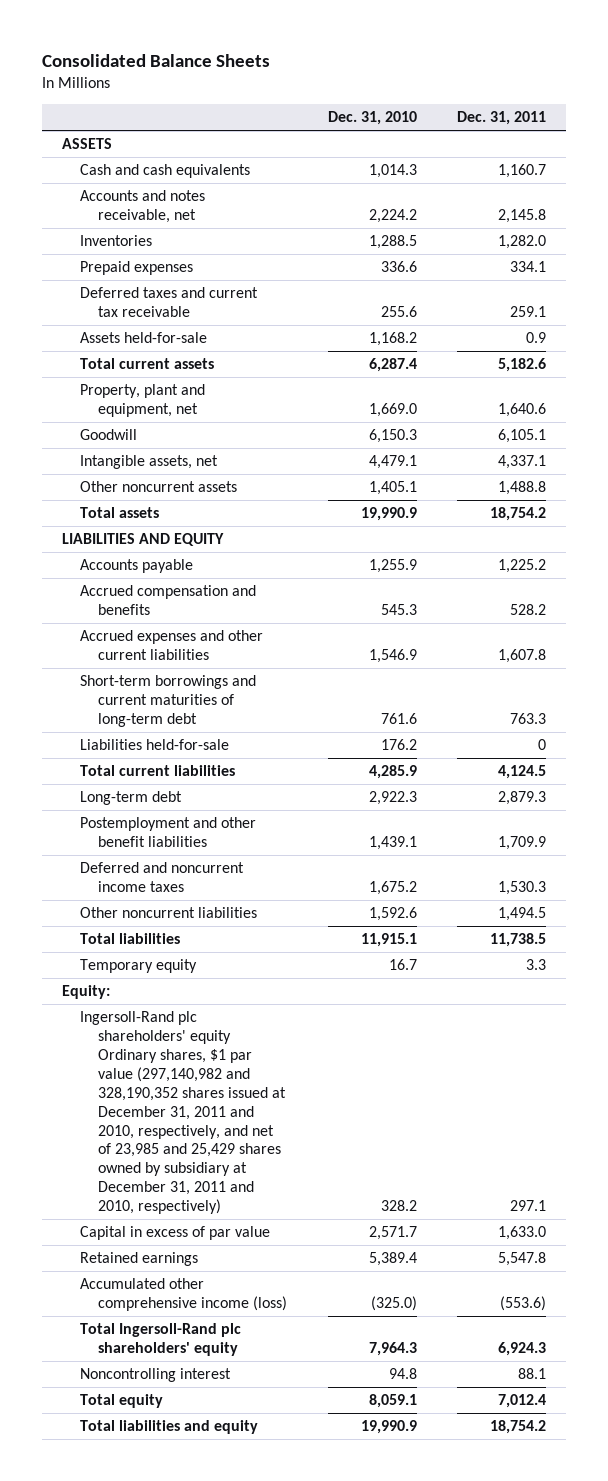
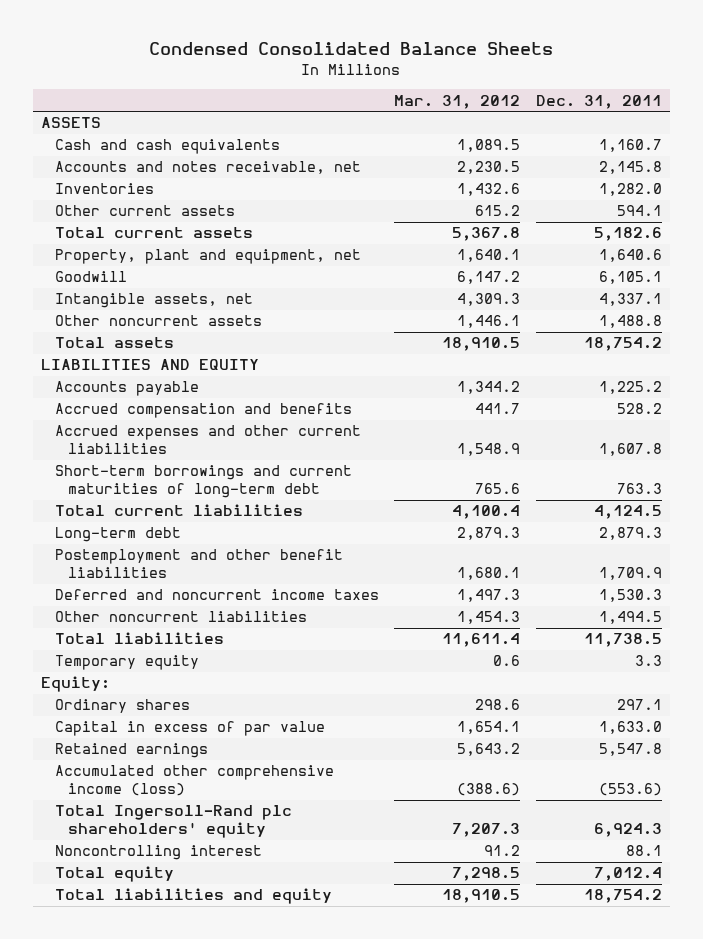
- Consolidated Balance Sheets
+ Condensed Consolidated Balance Sheets
- | Dec. 31, 2010 | Dec. 31, 2011
+ | Mar. 31, 2012 | Dec. 31, 2011
- Prepaid expenses | 336.6 | 334.1
- Deferred taxes and current tax receivable | 255.6 | 259.1
- Assets held-for-sale | 1,168.2 | 0.9
+ Other current assets | 615.2 | 594.1
- Liabilities held-for-sale | 176.2 | 0
- Ingersoll-Rand plc shareholders' equity Ordinary shares, $1 par value (297,140,982 and 328,190,352 shares issued at December 31, 2011 and 2010, respectively, and net of 23,985 and 25,429 shares owned by subsidiary at December 31, 2011 and 2010, respectively) | 328.2 | 297.1
+ Ordinary shares | 298.6 | 297.1

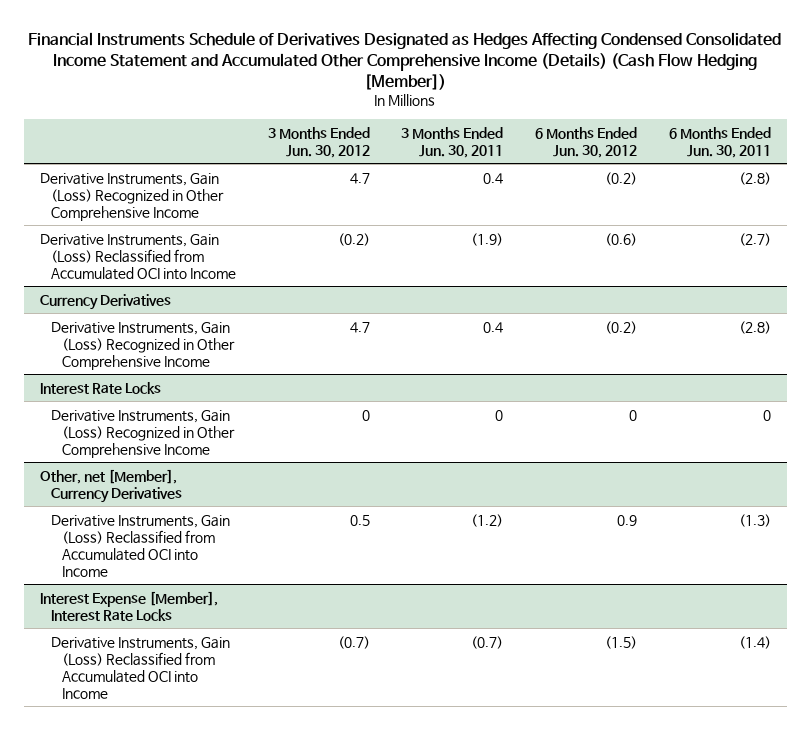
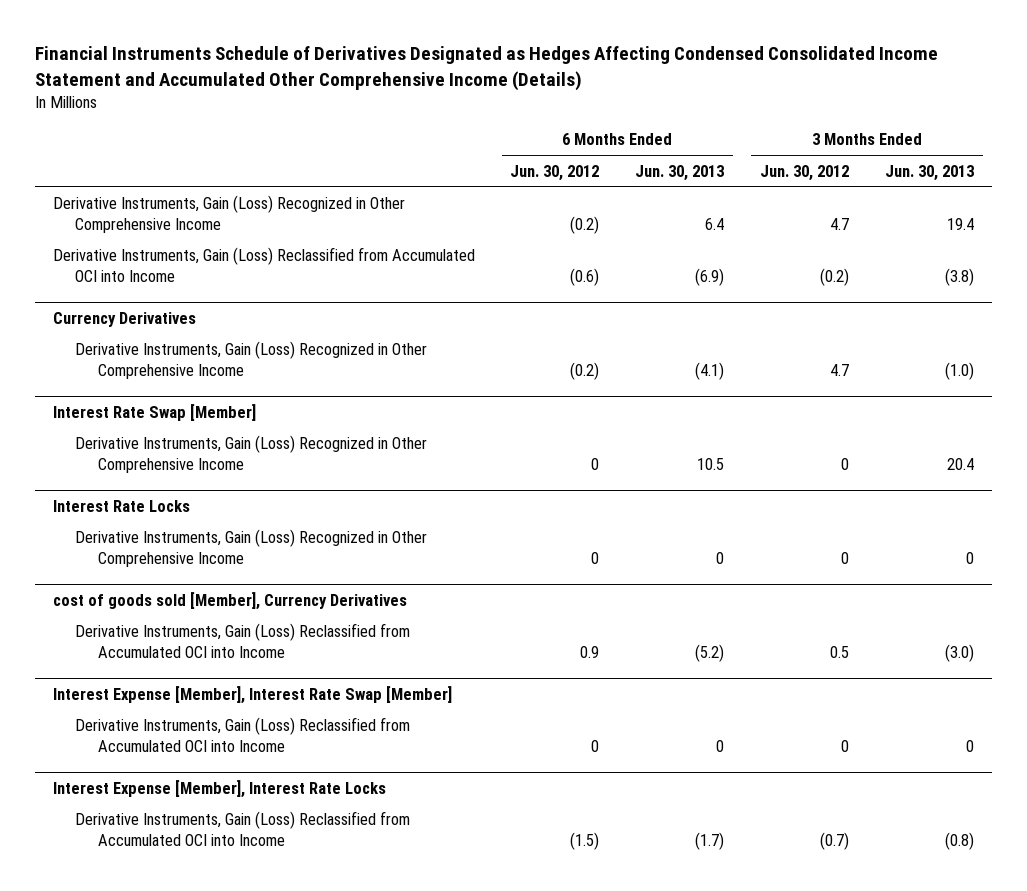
- Financial Instruments Schedule of Derivatives Designated as Hedges Affecting Condensed Consolidated Income Statement and Accumulated Other Comprehensive Income (Details) (Cash Flow Hedging [Member])
+ Financial Instruments Schedule of Derivatives Designated as Hedges Affecting Condensed Consolidated Income Statement and Accumulated Other Comprehensive Income (Details)
- | 3 Months Ended Jun. 30, 2012 | 3 Months Ended Jun. 30, 2011 | 6 Months Ended Jun. 30, 2012 | 6 Months Ended Jun. 30, 2011
+ | 6 Months Ended Jun. 30, 2012 | 6 Months Ended Jun. 30, 2013 | 3 Months Ended Jun. 30, 2012 | 3 Months Ended Jun. 30, 2013
+ Interest Rate Swap [Member]
+ Derivative Instruments, Gain (Loss) Recognized in Other Comprehensive Income | 0 | 10.5 | 0 | 20.4
- Other, net [Member], Currency Derivatives
+ cost of goods sold [Member], Currency Derivatives
+ Interest Expense [Member], Interest Rate Swap [Member]
+ Derivative Instruments, Gain (Loss) Reclassified from Accumulated OCI into Income | 0 | 0 | 0 | 0

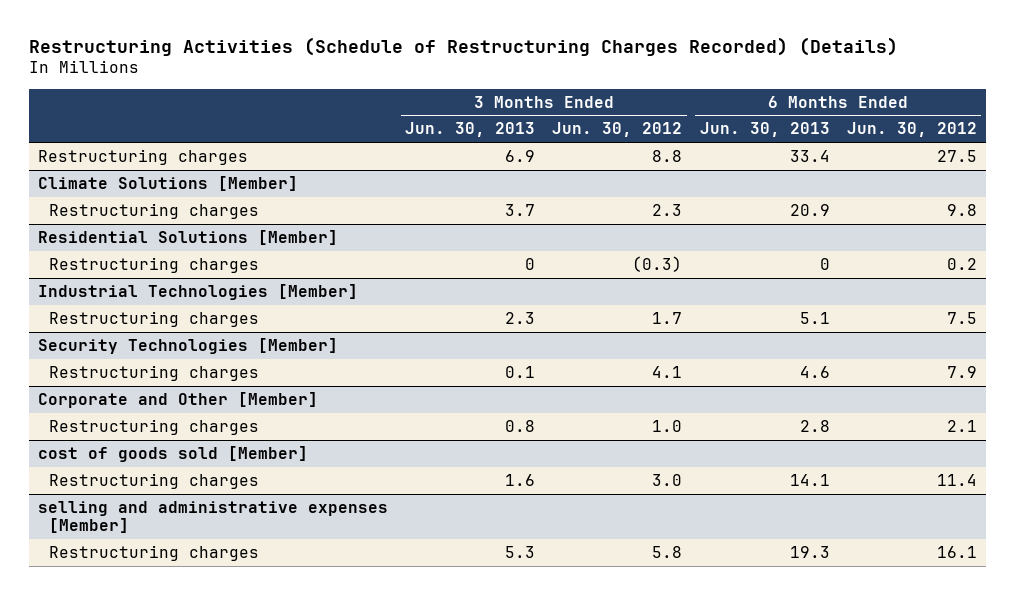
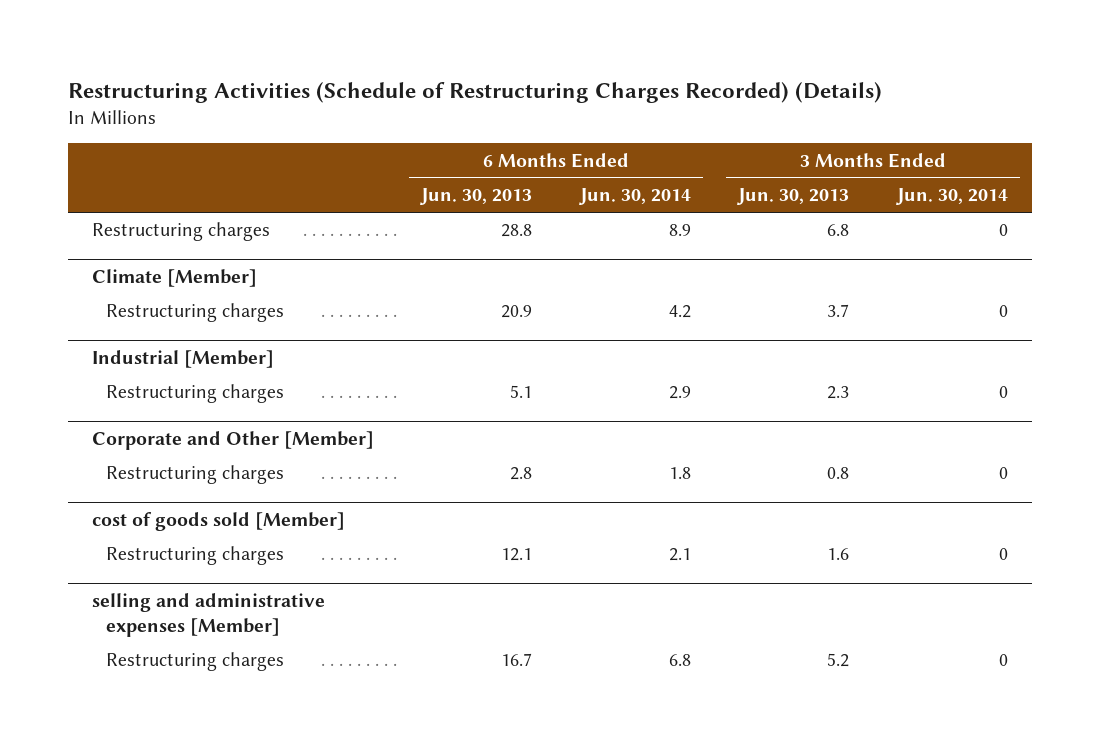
- | 3 Months Ended Jun. 30, 2013 | 3 Months Ended Jun. 30, 2012 | 6 Months Ended Jun. 30, 2013 | 6 Months Ended Jun. 30, 2012
+ | 6 Months Ended Jun. 30, 2013 | 6 Months Ended Jun. 30, 2014 | 3 Months Ended Jun. 30, 2013 | 3 Months Ended Jun. 30, 2014
- Restructuring charges | 6.9 | 8.8 | 33.4 | 27.5
- Climate Solutions [Member]
+ Restructuring charges | 28.8 | 8.9 | 6.8 | 0
+ Climate [Member]
- Residential Solutions [Member]
- Restructuring charges | 0 | (0.3) | 0 | 0.2
- Industrial Technologies [Member]
+ Industrial [Member]
- Security Technologies [Member]
- Restructuring charges | 0.1 | 4.1 | 4.6 | 7.9
@ cost of goods sold [Member]
- Restructuring charges | 1.6 | 3.0 | 14.1 | 11.4
+ Restructuring charges | 12.1 | 2.1 | 1.6 | 0
@ selling and administrative expenses [Member]
- Restructuring charges | 5.3 | 5.8 | 19.3 | 16.1
+ Restructuring charges | 16.7 | 6.8 | 5.2 | 0

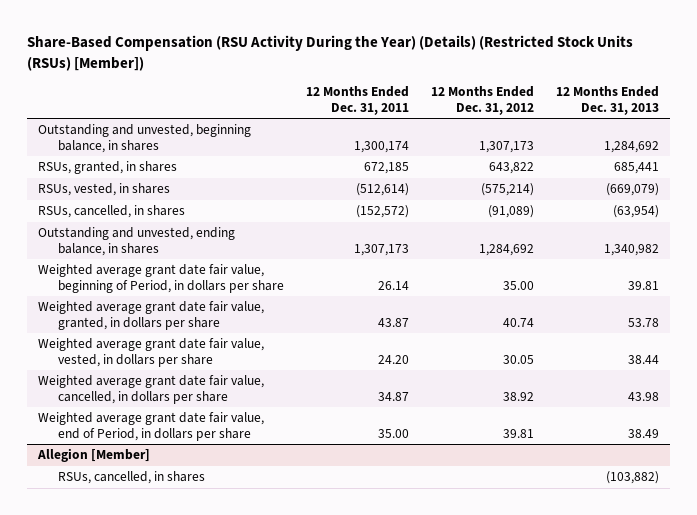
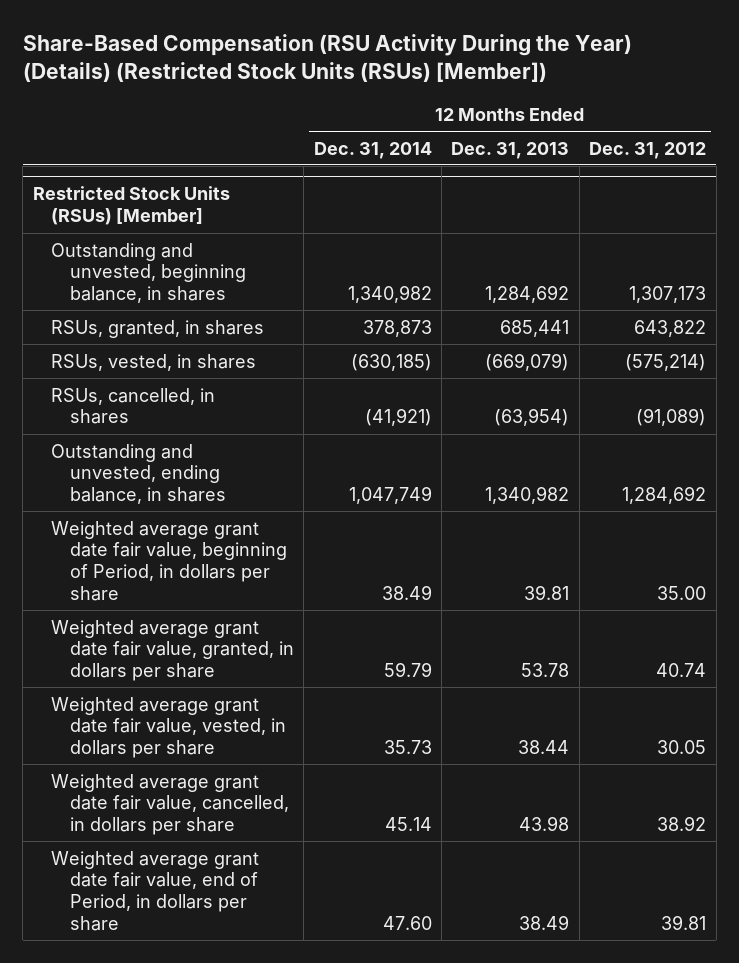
- | 12 Months Ended Dec. 31, 2011 | 12 Months Ended Dec. 31, 2012 | 12 Months Ended Dec. 31, 2013
+ | 12 Months Ended Dec. 31, 2014 | 12 Months Ended Dec. 31, 2013 | 12 Months Ended Dec. 31, 2012
+ Restricted Stock Units (RSUs) [Member]
- Allegion [Member]
- RSUs, cancelled, in shares | | | (103,882)

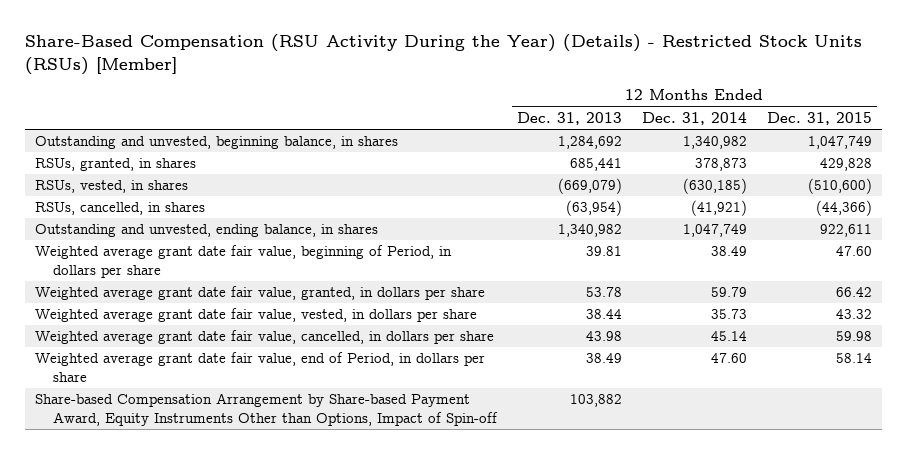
- Share-Based Compensation (RSU Activity During the Year) (Details) (Restricted Stock Units (RSUs) [Member])
+ Share-Based Compensation (RSU Activity During the Year) (Details) - Restricted Stock Units (RSUs) [Member]
- | 12 Months Ended Dec. 31, 2014 | 12 Months Ended Dec. 31, 2013 | 12 Months Ended Dec. 31, 2012
+ | 12 Months Ended Dec. 31, 2013 | 12 Months Ended Dec. 31, 2014 | 12 Months Ended Dec. 31, 2015
- Restricted Stock Units (RSUs) [Member]
+ Share-based Compensation Arrangement by Share-based Payment Award, Equity Instruments Other than Options, Impact of Spin-off | 103,882 | |

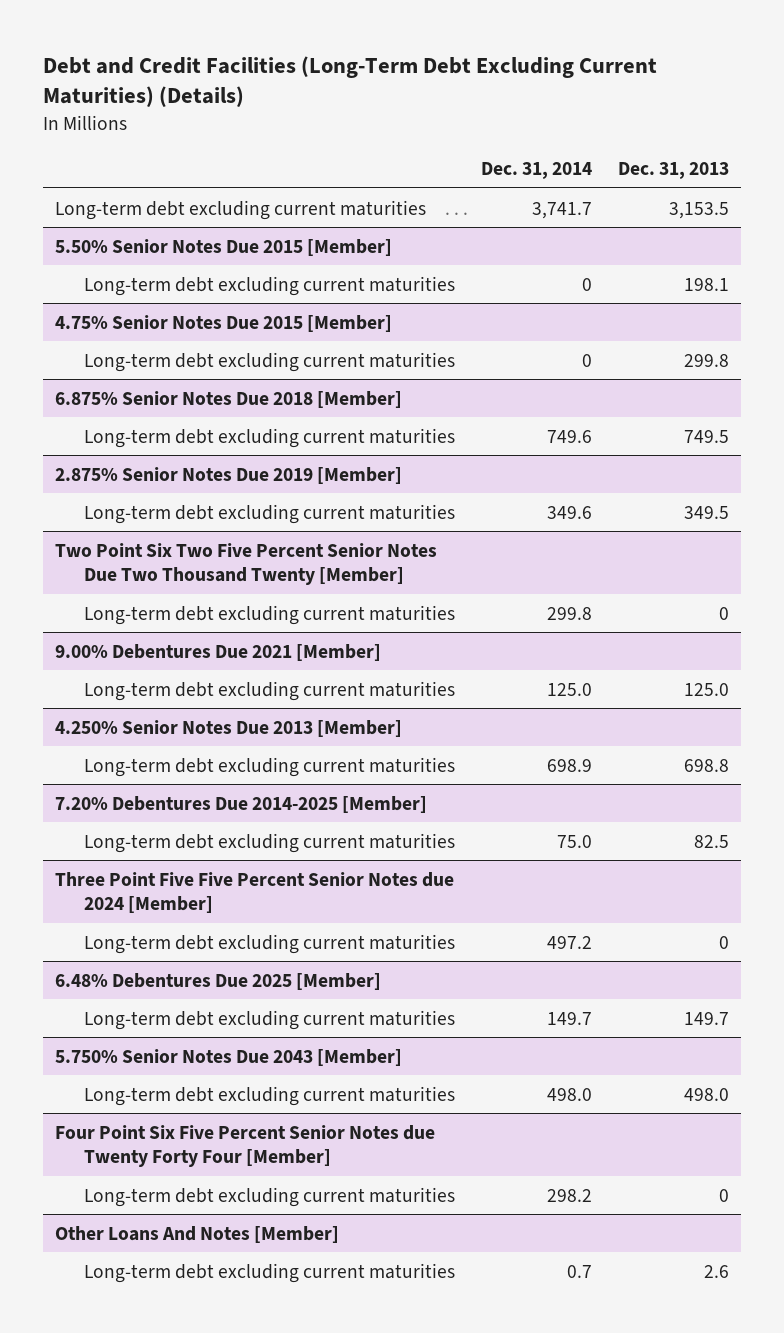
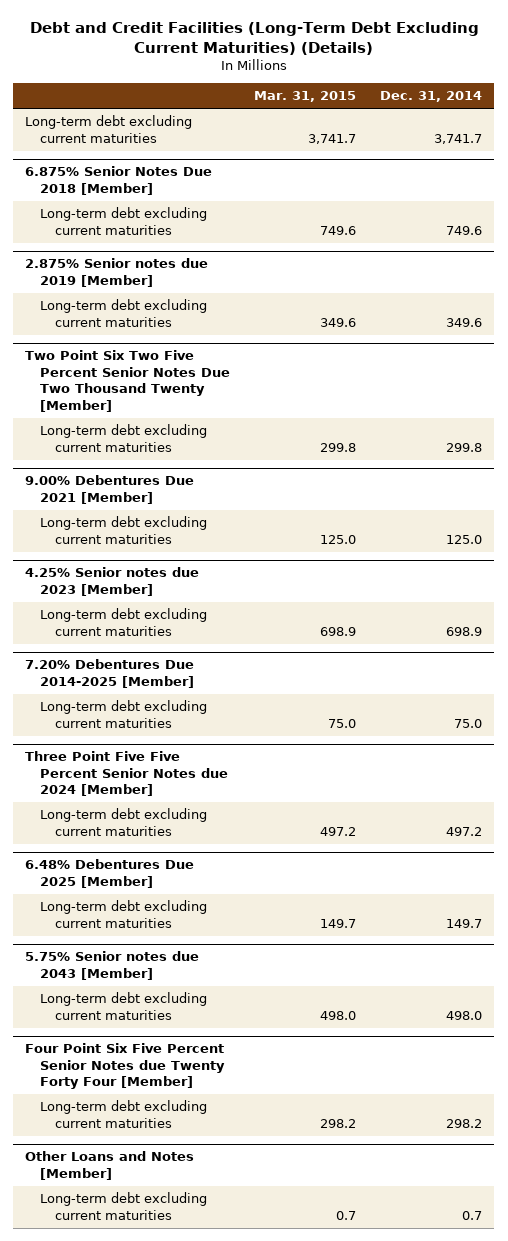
- | Dec. 31, 2014 | Dec. 31, 2013
+ | Mar. 31, 2015 | Dec. 31, 2014
- 5.50% Senior Notes Due 2015 [Member]
- Long-term debt excluding current maturities | 0 | 198.1
- 4.75% Senior Notes Due 2015 [Member]
- Long-term debt excluding current maturities | 0 | 299.8
- 2.875% Senior Notes Due 2019 [Member]
+ 2.875% Senior notes due 2019 [Member]
- 4.250% Senior Notes Due 2013 [Member]
+ 4.25% Senior notes due 2023 [Member]
- 5.750% Senior Notes Due 2043 [Member]
+ 5.75% Senior notes due 2043 [Member]
- Other Loans And Notes [Member]
+ Other Loans and Notes [Member]

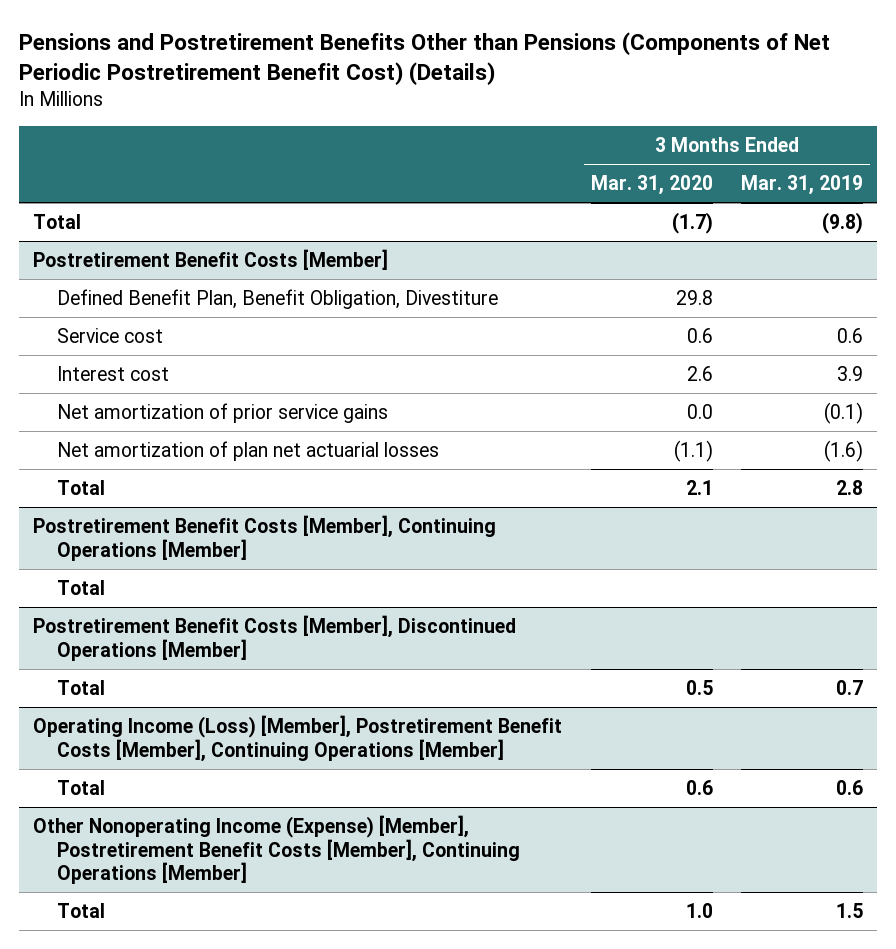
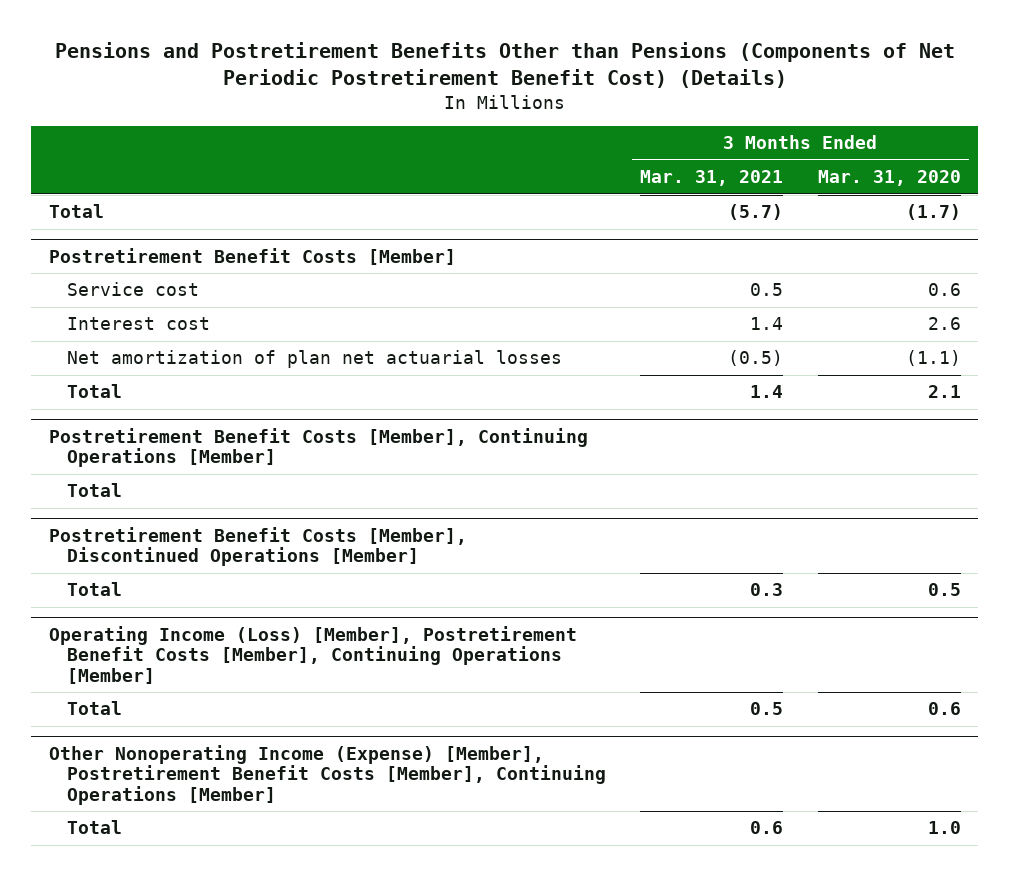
- | 3 Months Ended Mar. 31, 2020 | 3 Months Ended Mar. 31, 2019
+ | 3 Months Ended Mar. 31, 2021 | 3 Months Ended Mar. 31, 2020
@ Postretirement Benefit Costs [Member]
- Defined Benefit Plan, Benefit Obligation, Divestiture | 29.8 |
- Net amortization of prior service gains | 0.0 | (0.1)

